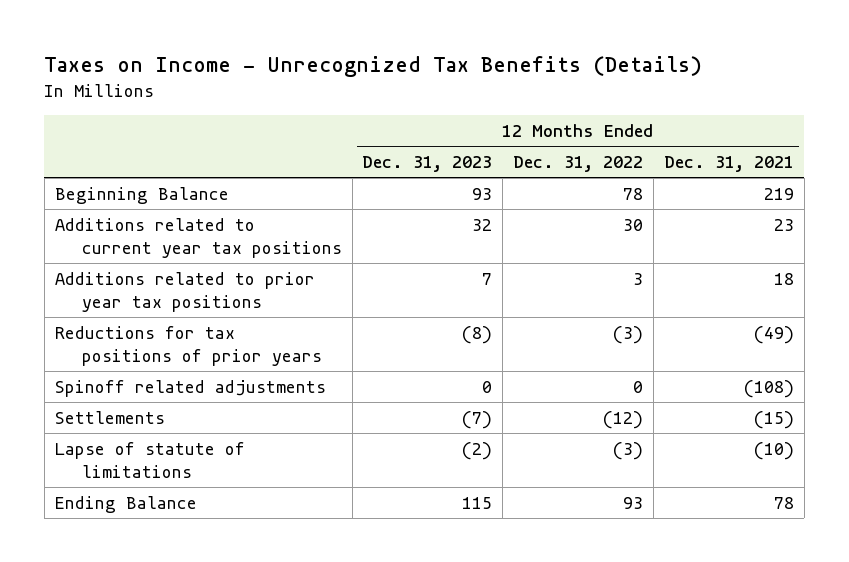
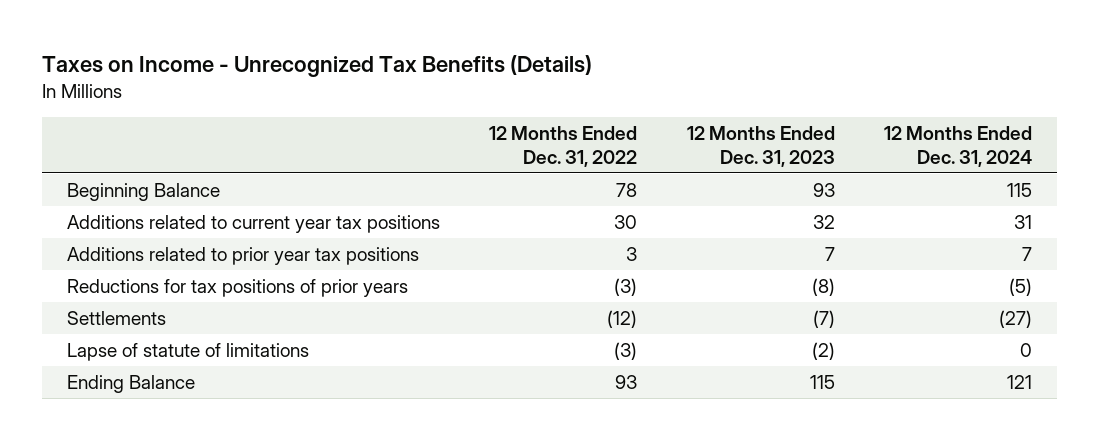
- | 12 Months Ended Dec. 31, 2023 | 12 Months Ended Dec. 31, 2022 | 12 Months Ended Dec. 31, 2021
+ | 12 Months Ended Dec. 31, 2022 | 12 Months Ended Dec. 31, 2023 | 12 Months Ended Dec. 31, 2024
- Spinoff related adjustments | 0 | 0 | (108)

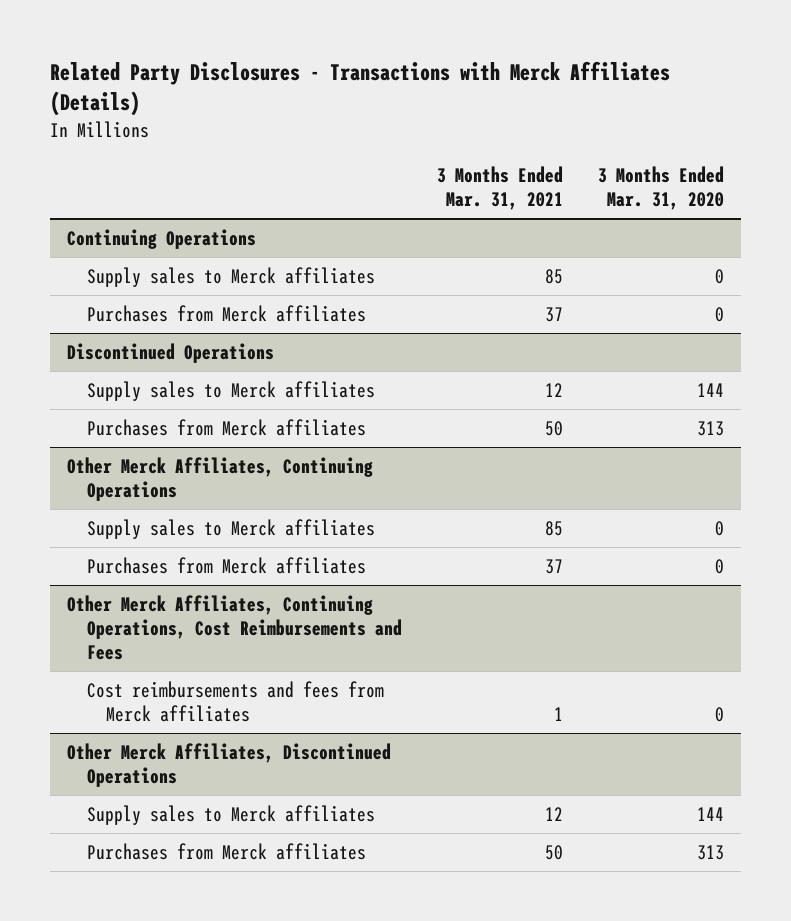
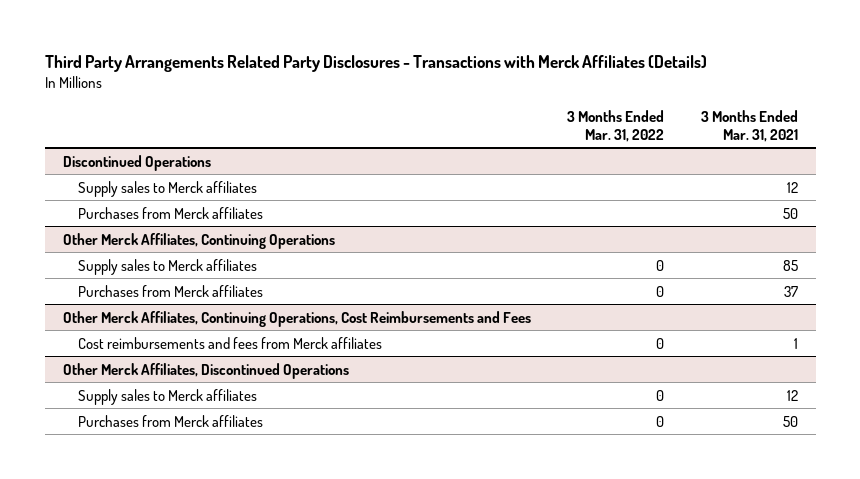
- Related Party Disclosures - Transactions with Merck Affiliates (Details)
+ Third Party Arrangements Related Party Disclosures - Transactions with Merck Affiliates (Details)
- | 3 Months Ended Mar. 31, 2021 | 3 Months Ended Mar. 31, 2020
+ | 3 Months Ended Mar. 31, 2022 | 3 Months Ended Mar. 31, 2021
- Continuing Operations
- Supply sales to Merck affiliates | 85 | 0
- Purchases from Merck affiliates | 37 | 0

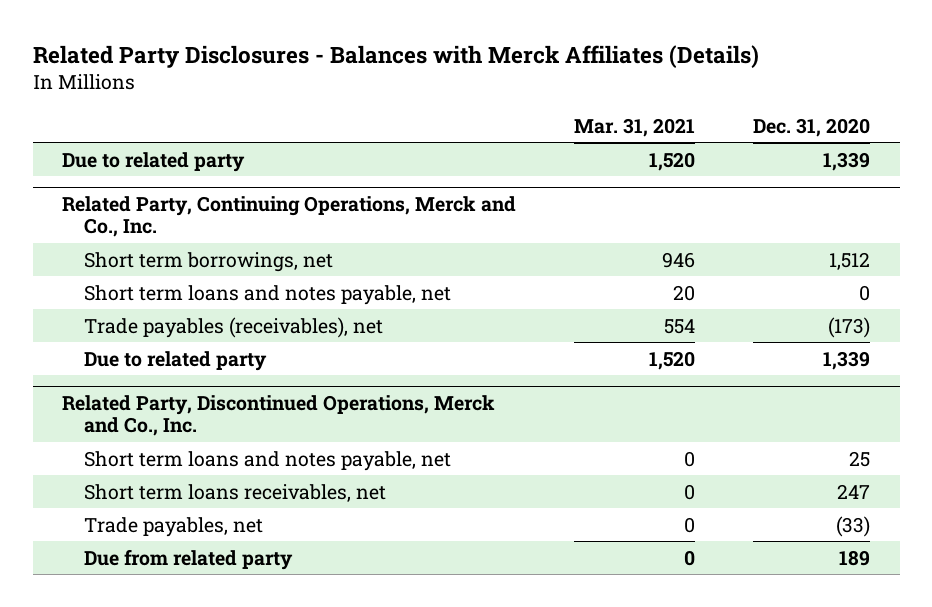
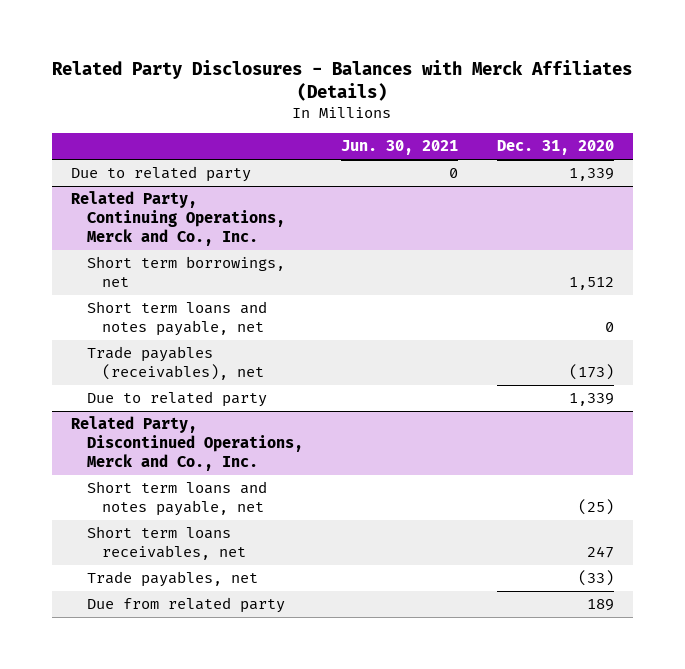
- | Mar. 31, 2021 | Dec. 31, 2020
+ | Jun. 30, 2021 | Dec. 31, 2020
@ Related Party, Discontinued Operations, Merck and Co., Inc.
- Short term loans and notes payable, net | 0 | 25
+ Short term loans and notes payable, net | | (25)

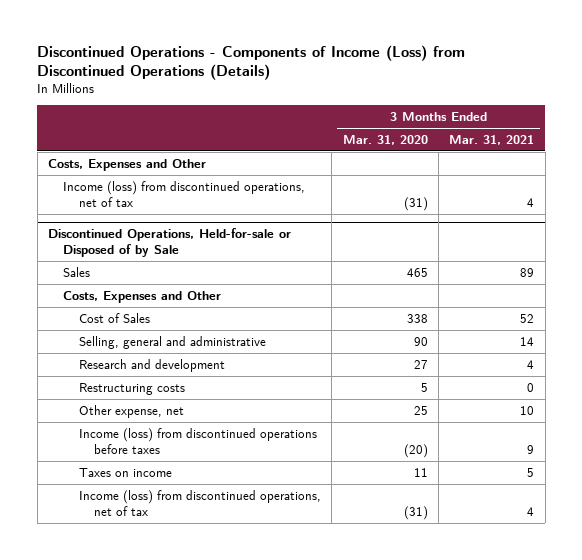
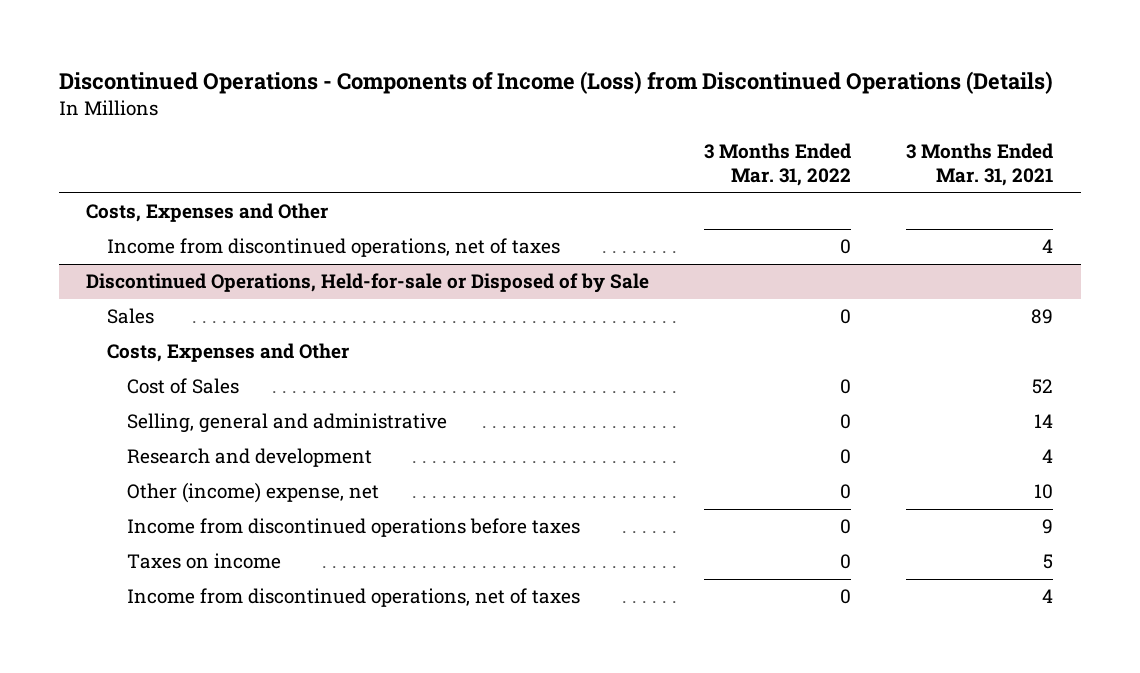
- | 3 Months Ended Mar. 31, 2020 | 3 Months Ended Mar. 31, 2021
+ | 3 Months Ended Mar. 31, 2022 | 3 Months Ended Mar. 31, 2021
- Income (loss) from discontinued operations, net of tax | (31) | 4
+ Income from discontinued operations, net of taxes | 0 | 4
@ Discontinued Operations, Held-for-sale or Disposed of by Sale
- Restructuring costs | 5 | 0
- Other expense, net | 25 | 10
- Income (loss) from discontinued operations before taxes | (20) | 9
+ Other (income) expense, net | 0 | 10
+ Income from discontinued operations before taxes | 0 | 9
- Income (loss) from discontinued operations, net of tax | (31) | 4
+ Income from discontinued operations, net of taxes | 0 | 4

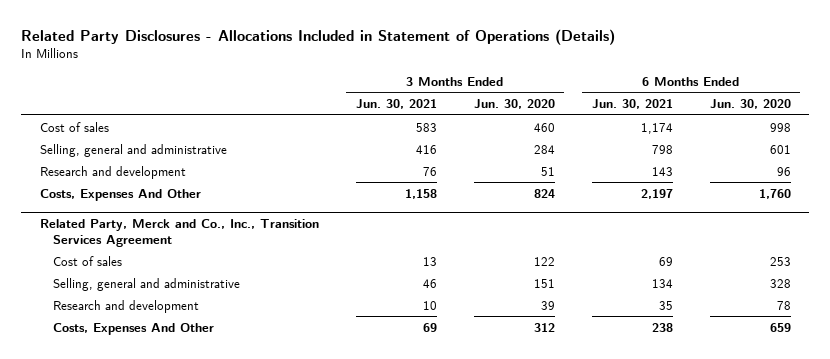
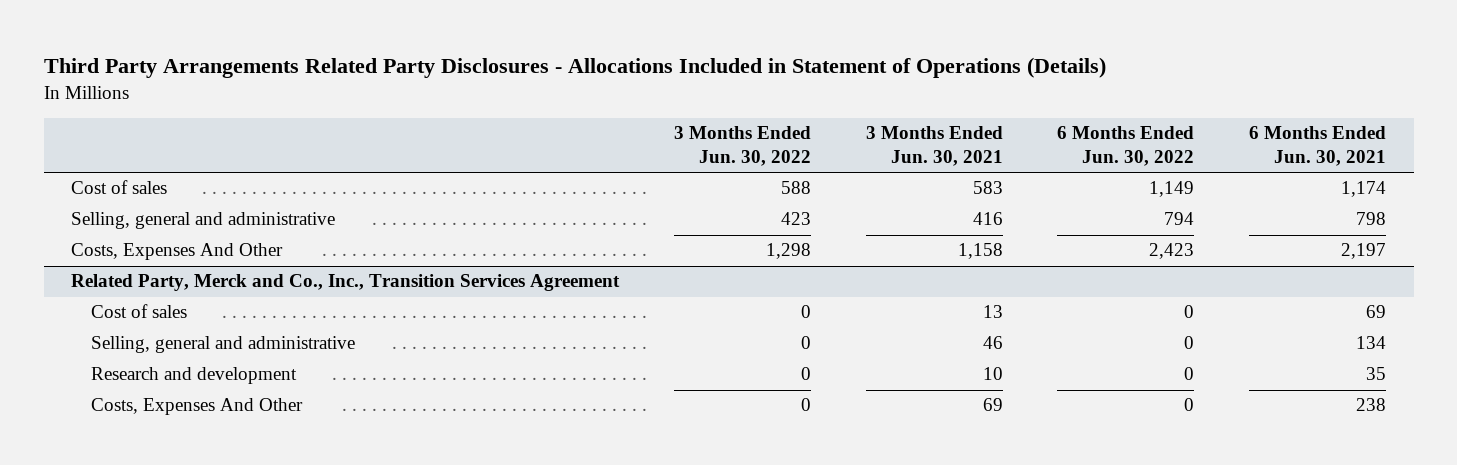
- Related Party Disclosures - Allocations Included in Statement of Operations (Details)
+ Third Party Arrangements Related Party Disclosures - Allocations Included in Statement of Operations (Details)
- | 3 Months Ended Jun. 30, 2021 | 3 Months Ended Jun. 30, 2020 | 6 Months Ended Jun. 30, 2021 | 6 Months Ended Jun. 30, 2020
+ | 3 Months Ended Jun. 30, 2022 | 3 Months Ended Jun. 30, 2021 | 6 Months Ended Jun. 30, 2022 | 6 Months Ended Jun. 30, 2021
- Research and development | 76 | 51 | 143 | 96

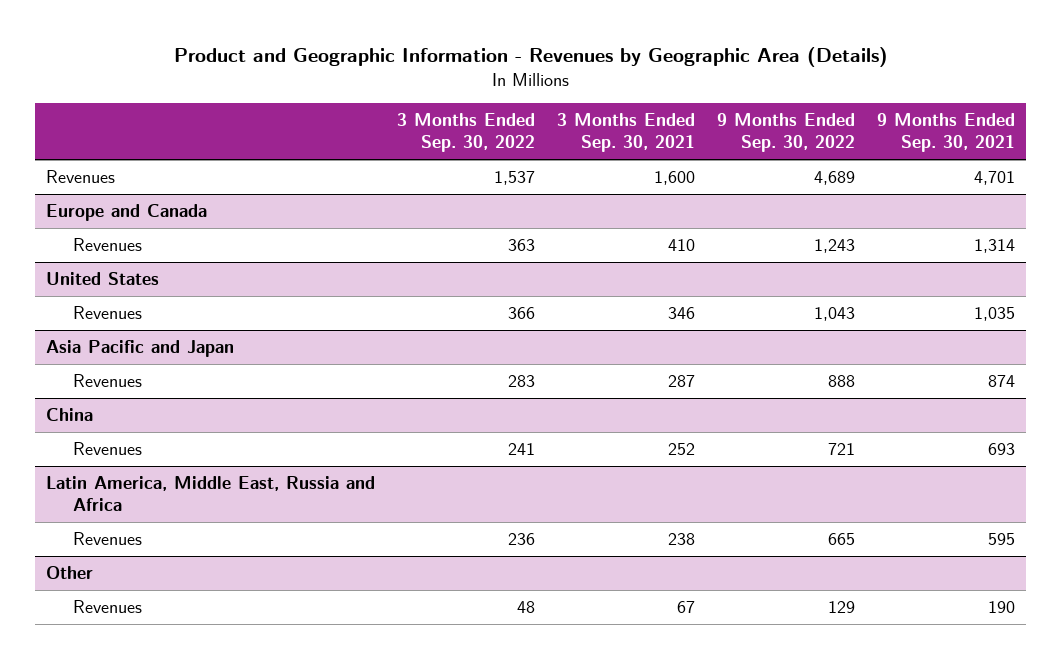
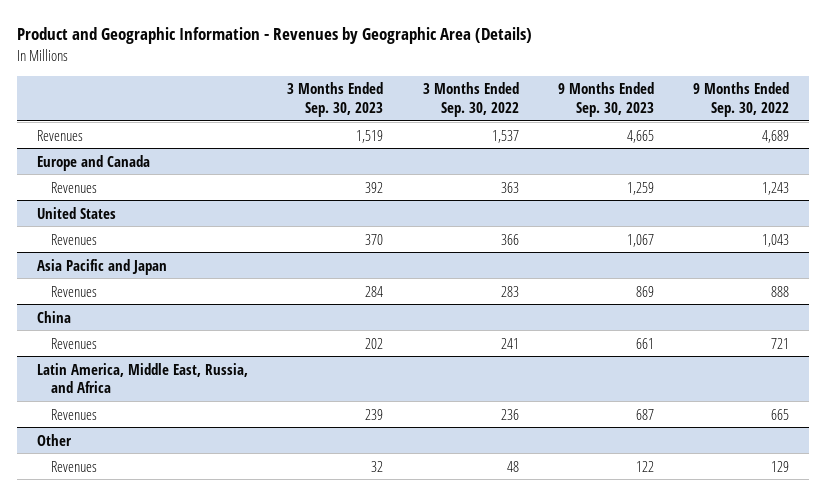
- | 3 Months Ended Sep. 30, 2022 | 3 Months Ended Sep. 30, 2021 | 9 Months Ended Sep. 30, 2022 | 9 Months Ended Sep. 30, 2021
+ | 3 Months Ended Sep. 30, 2023 | 3 Months Ended Sep. 30, 2022 | 9 Months Ended Sep. 30, 2023 | 9 Months Ended Sep. 30, 2022
- Latin America, Middle East, Russia and Africa
+ Latin America, Middle East, Russia, and Africa

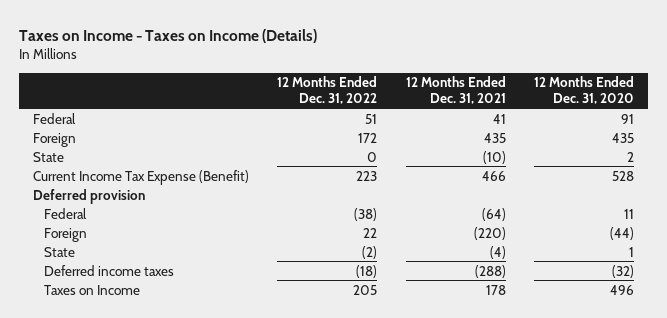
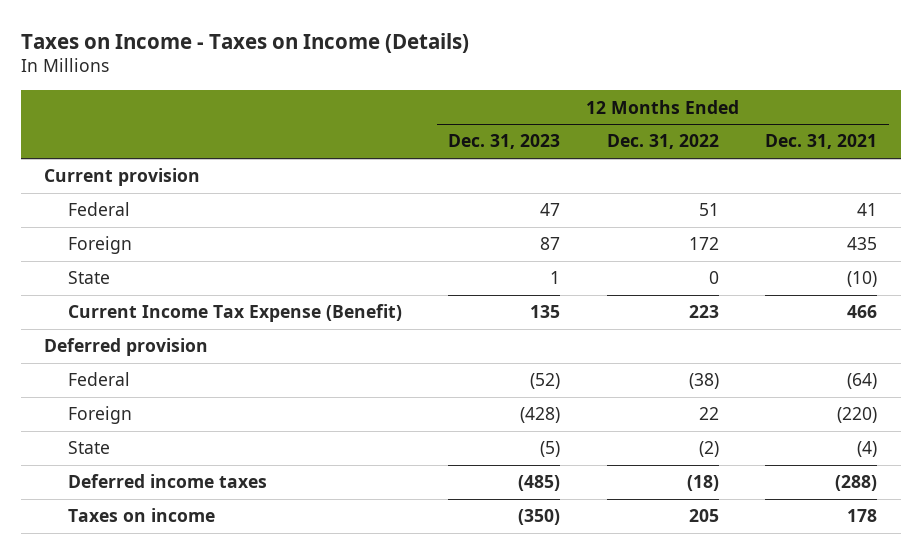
- | 12 Months Ended Dec. 31, 2022 | 12 Months Ended Dec. 31, 2021 | 12 Months Ended Dec. 31, 2020
+ | 12 Months Ended Dec. 31, 2023 | 12 Months Ended Dec. 31, 2022 | 12 Months Ended Dec. 31, 2021
+ Current provision
- Taxes on Income | 205 | 178 | 496
+ Taxes on income | (350) | 205 | 178

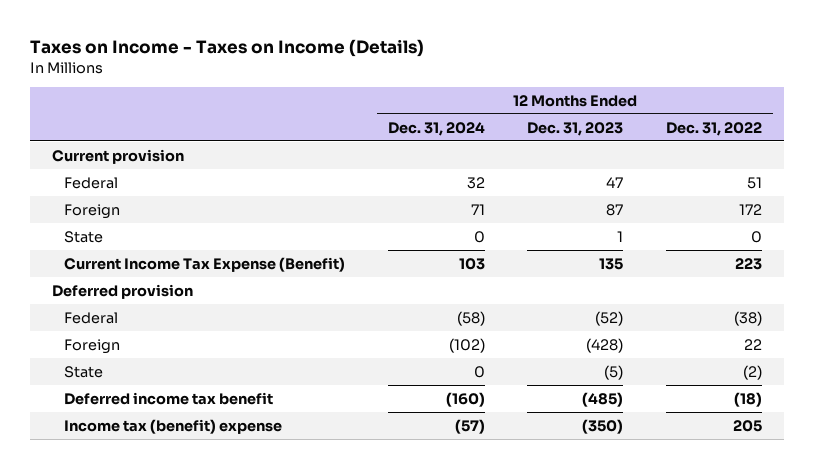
- | 12 Months Ended Dec. 31, 2023 | 12 Months Ended Dec. 31, 2022 | 12 Months Ended Dec. 31, 2021
+ | 12 Months Ended Dec. 31, 2024 | 12 Months Ended Dec. 31, 2023 | 12 Months Ended Dec. 31, 2022
- Deferred income taxes | (485) | (18) | (288)
- Taxes on income | (350) | 205 | 178
+ Deferred income tax benefit | (160) | (485) | (18)
+ Income tax (benefit) expense | (57) | (350) | 205

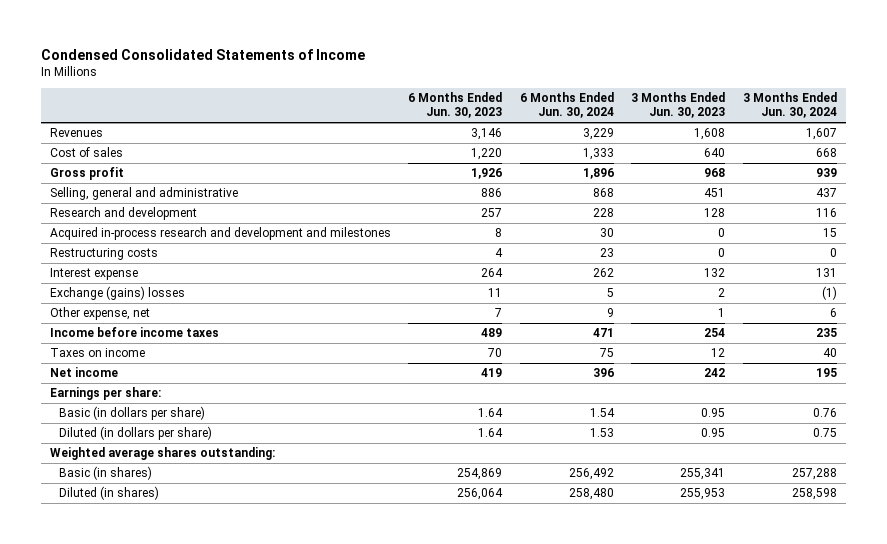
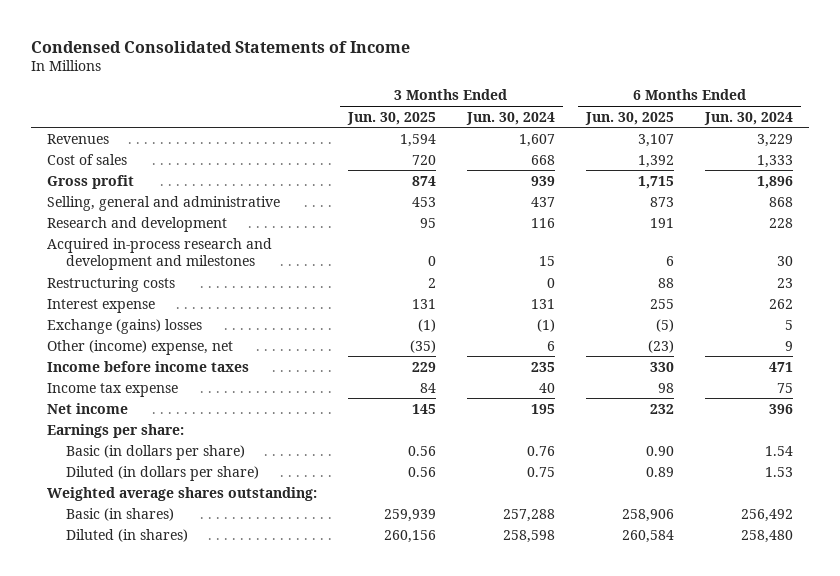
- | 6 Months Ended Jun. 30, 2023 | 6 Months Ended Jun. 30, 2024 | 3 Months Ended Jun. 30, 2023 | 3 Months Ended Jun. 30, 2024
+ | 3 Months Ended Jun. 30, 2025 | 3 Months Ended Jun. 30, 2024 | 6 Months Ended Jun. 30, 2025 | 6 Months Ended Jun. 30, 2024
- Other expense, net | 7 | 9 | 1 | 6
+ Other (income) expense, net | (35) | 6 | (23) | 9
- Taxes on income | 70 | 75 | 12 | 40
+ Income tax expense | 84 | 40 | 98 | 75

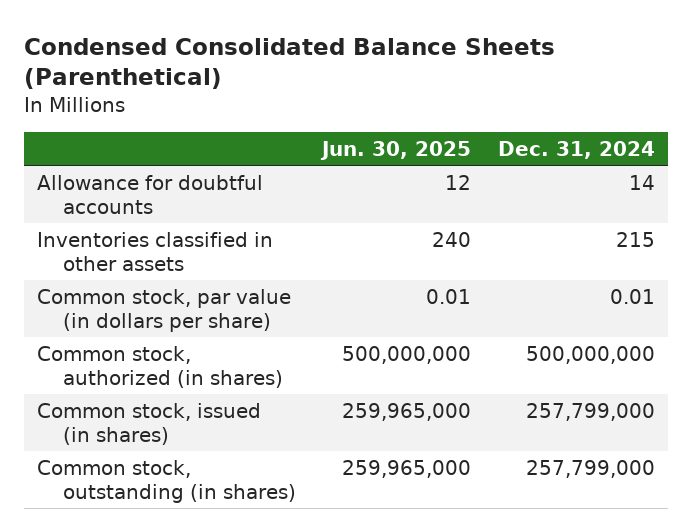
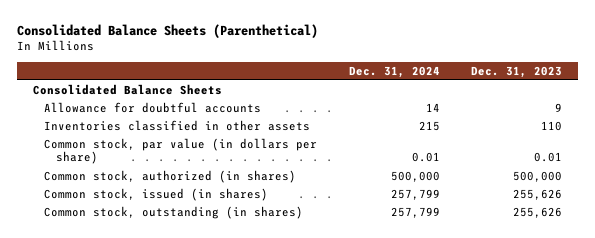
- Condensed Consolidated Balance Sheets (Parenthetical)
+ Consolidated Balance Sheets (Parenthetical)
- | Jun. 30, 2025 | Dec. 31, 2024
+ | Dec. 31, 2024 | Dec. 31, 2023
+ Consolidated Balance Sheets
- Common stock, authorized (in shares) | 500,000,000 | 500,000,000
- Common stock, issued (in shares) | 259,965,000 | 257,799,000
- Common stock, outstanding (in shares) | 259,965,000 | 257,799,000
+ Common stock, authorized (in shares) | 500,000 | 500,000
+ Common stock, issued (in shares) | 257,799 | 255,626
+ Common stock, outstanding (in shares) | 257,799 | 255,626

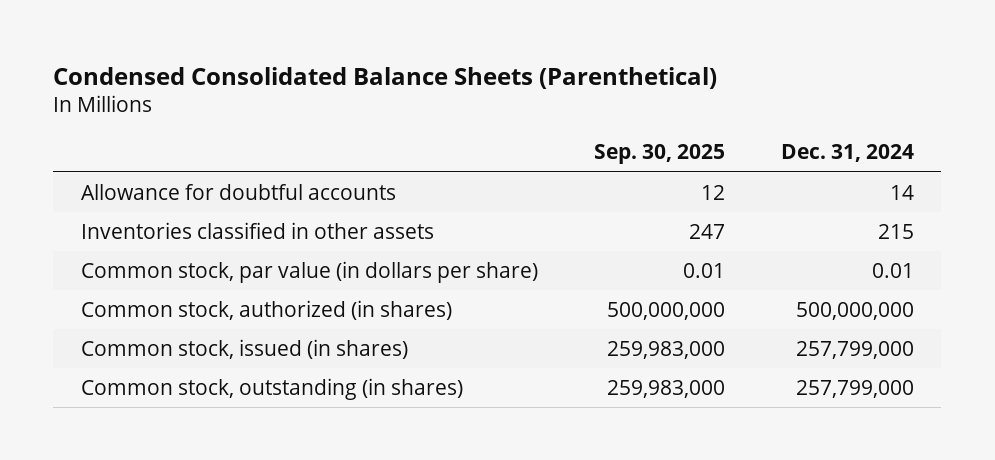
- Consolidated Balance Sheets (Parenthetical)
+ Condensed Consolidated Balance Sheets (Parenthetical)
- | Dec. 31, 2024 | Dec. 31, 2023
+ | Sep. 30, 2025 | Dec. 31, 2024
- Consolidated Balance Sheets
- Common stock, authorized (in shares) | 500,000 | 500,000
- Common stock, issued (in shares) | 257,799 | 255,626
- Common stock, outstanding (in shares) | 257,799 | 255,626
+ Common stock, authorized (in shares) | 500,000,000 | 500,000,000
+ Common stock, issued (in shares) | 259,983,000 | 257,799,000
+ Common stock, outstanding (in shares) | 259,983,000 | 257,799,000

